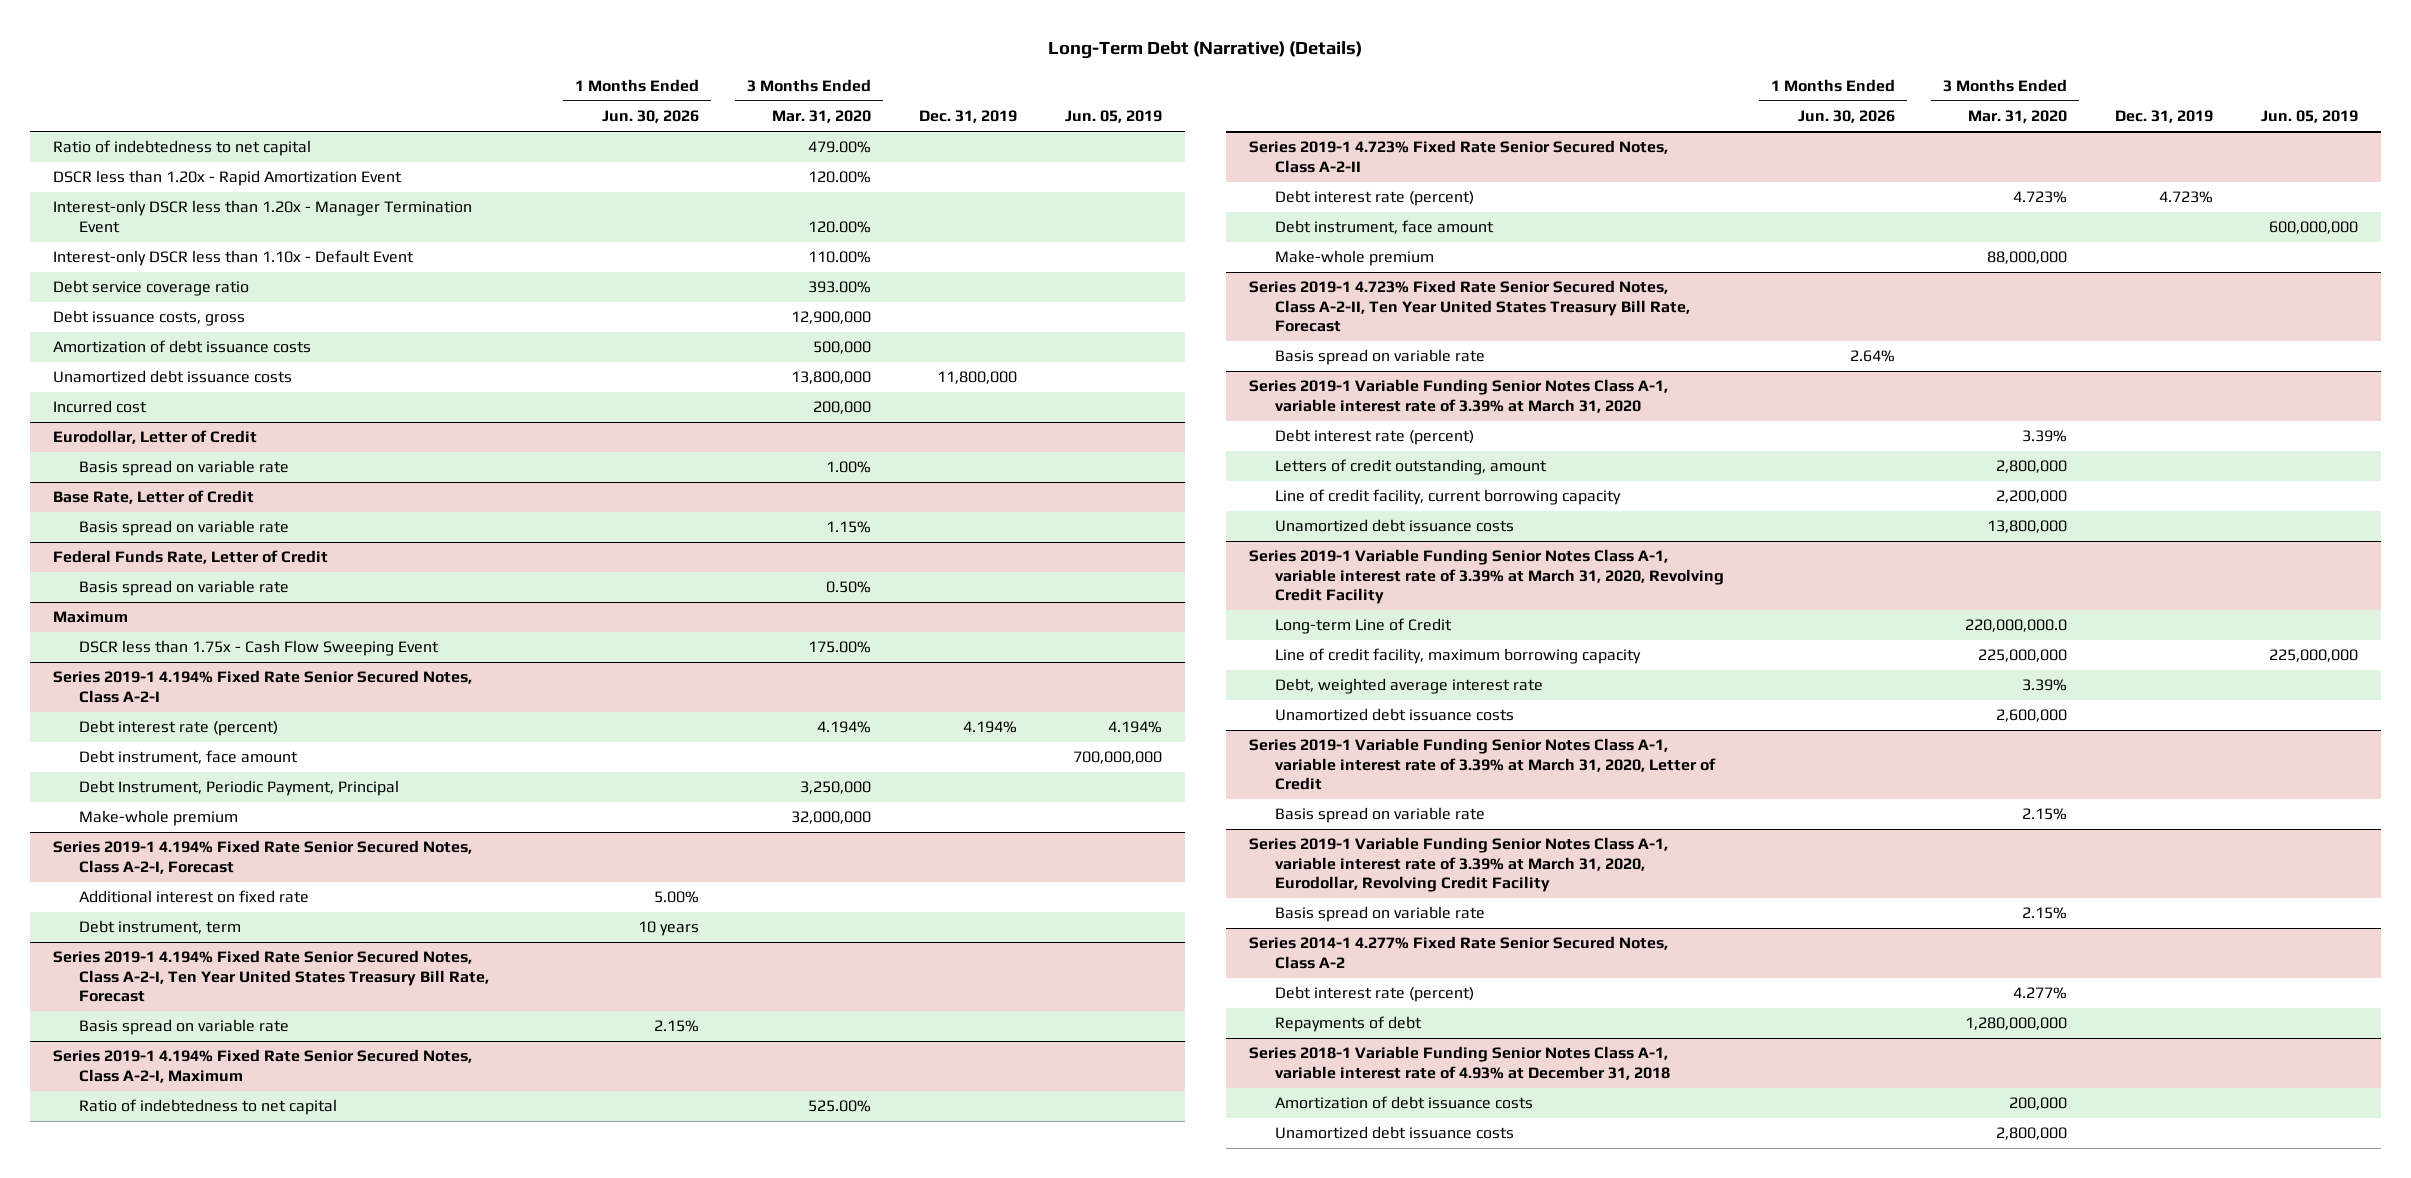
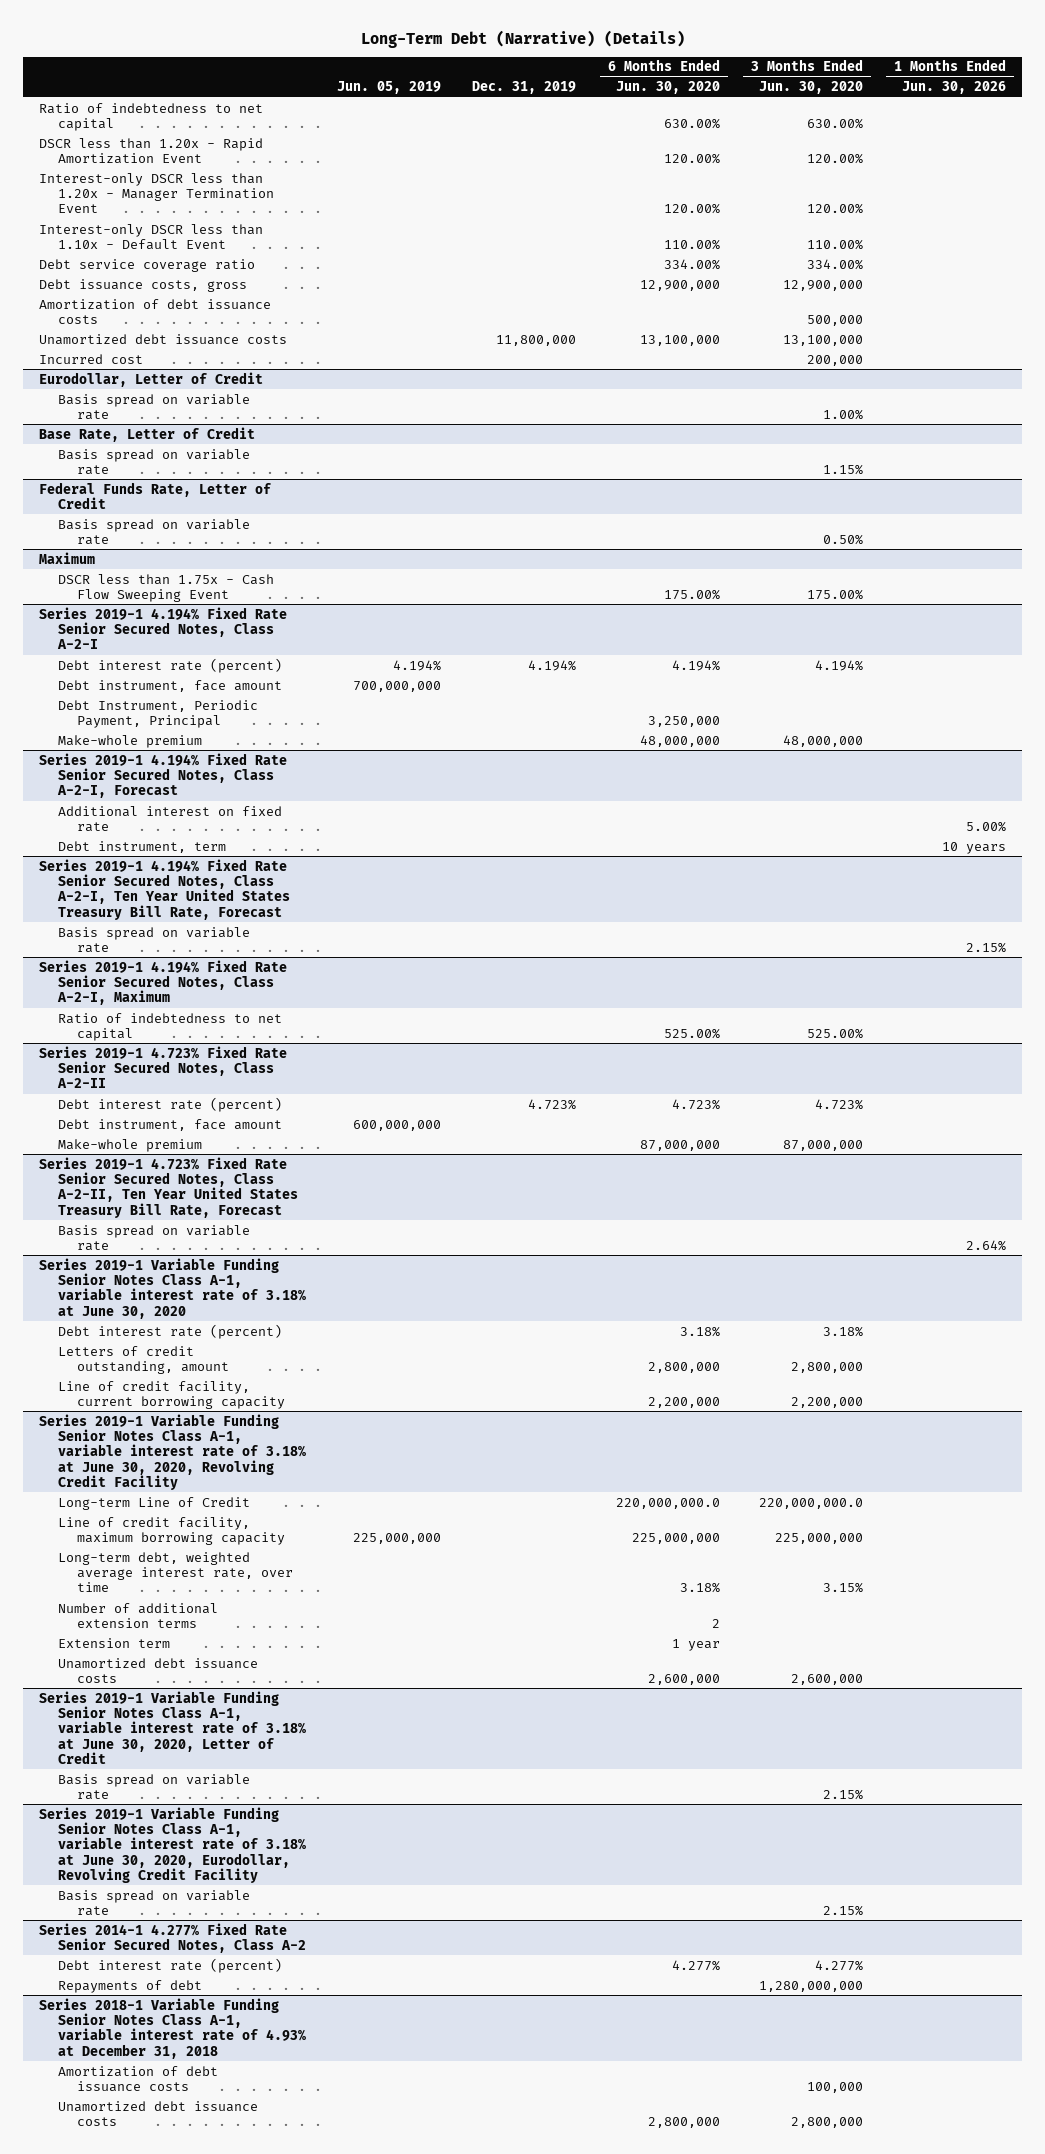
- | 1 Months Ended Jun. 30, 2026 | 3 Months Ended Mar. 31, 2020 | Dec. 31, 2019 | Jun. 05, 2019
+ | Jun. 05, 2019 | Dec. 31, 2019 | 6 Months Ended Jun. 30, 2020 | 3 Months Ended Jun. 30, 2020 | 1 Months Ended Jun. 30, 2026
- Series 2019-1 Variable Funding Senior Notes Class A-1, variable interest rate of 3.39% at March 31, 2020
+ Series 2019-1 Variable Funding Senior Notes Class A-1, variable interest rate of 3.18% at June 30, 2020
- Unamortized debt issuance costs | | 13,800,000 | |
- Series 2019-1 Variable Funding Senior Notes Class A-1, variable interest rate of 3.39% at March 31, 2020, Revolving Credit Facility
+ Series 2019-1 Variable Funding Senior Notes Class A-1, variable interest rate of 3.18% at June 30, 2020, Revolving Credit Facility
- Debt, weighted average interest rate | | 3.39% | |
+ Long-term debt, weighted average interest rate, over time | | | 3.18% | 3.15% |
+ Number of additional extension terms | | | 2 | |
+ Extension term | | | 1 year | |
- Series 2019-1 Variable Funding Senior Notes Class A-1, variable interest rate of 3.39% at March 31, 2020, Letter of Credit
+ Series 2019-1 Variable Funding Senior Notes Class A-1, variable interest rate of 3.18% at June 30, 2020, Letter of Credit
- Series 2019-1 Variable Funding Senior Notes Class A-1, variable interest rate of 3.39% at March 31, 2020, Eurodollar, Revolving Credit Facility
+ Series 2019-1 Variable Funding Senior Notes Class A-1, variable interest rate of 3.18% at June 30, 2020, Eurodollar, Revolving Credit Facility

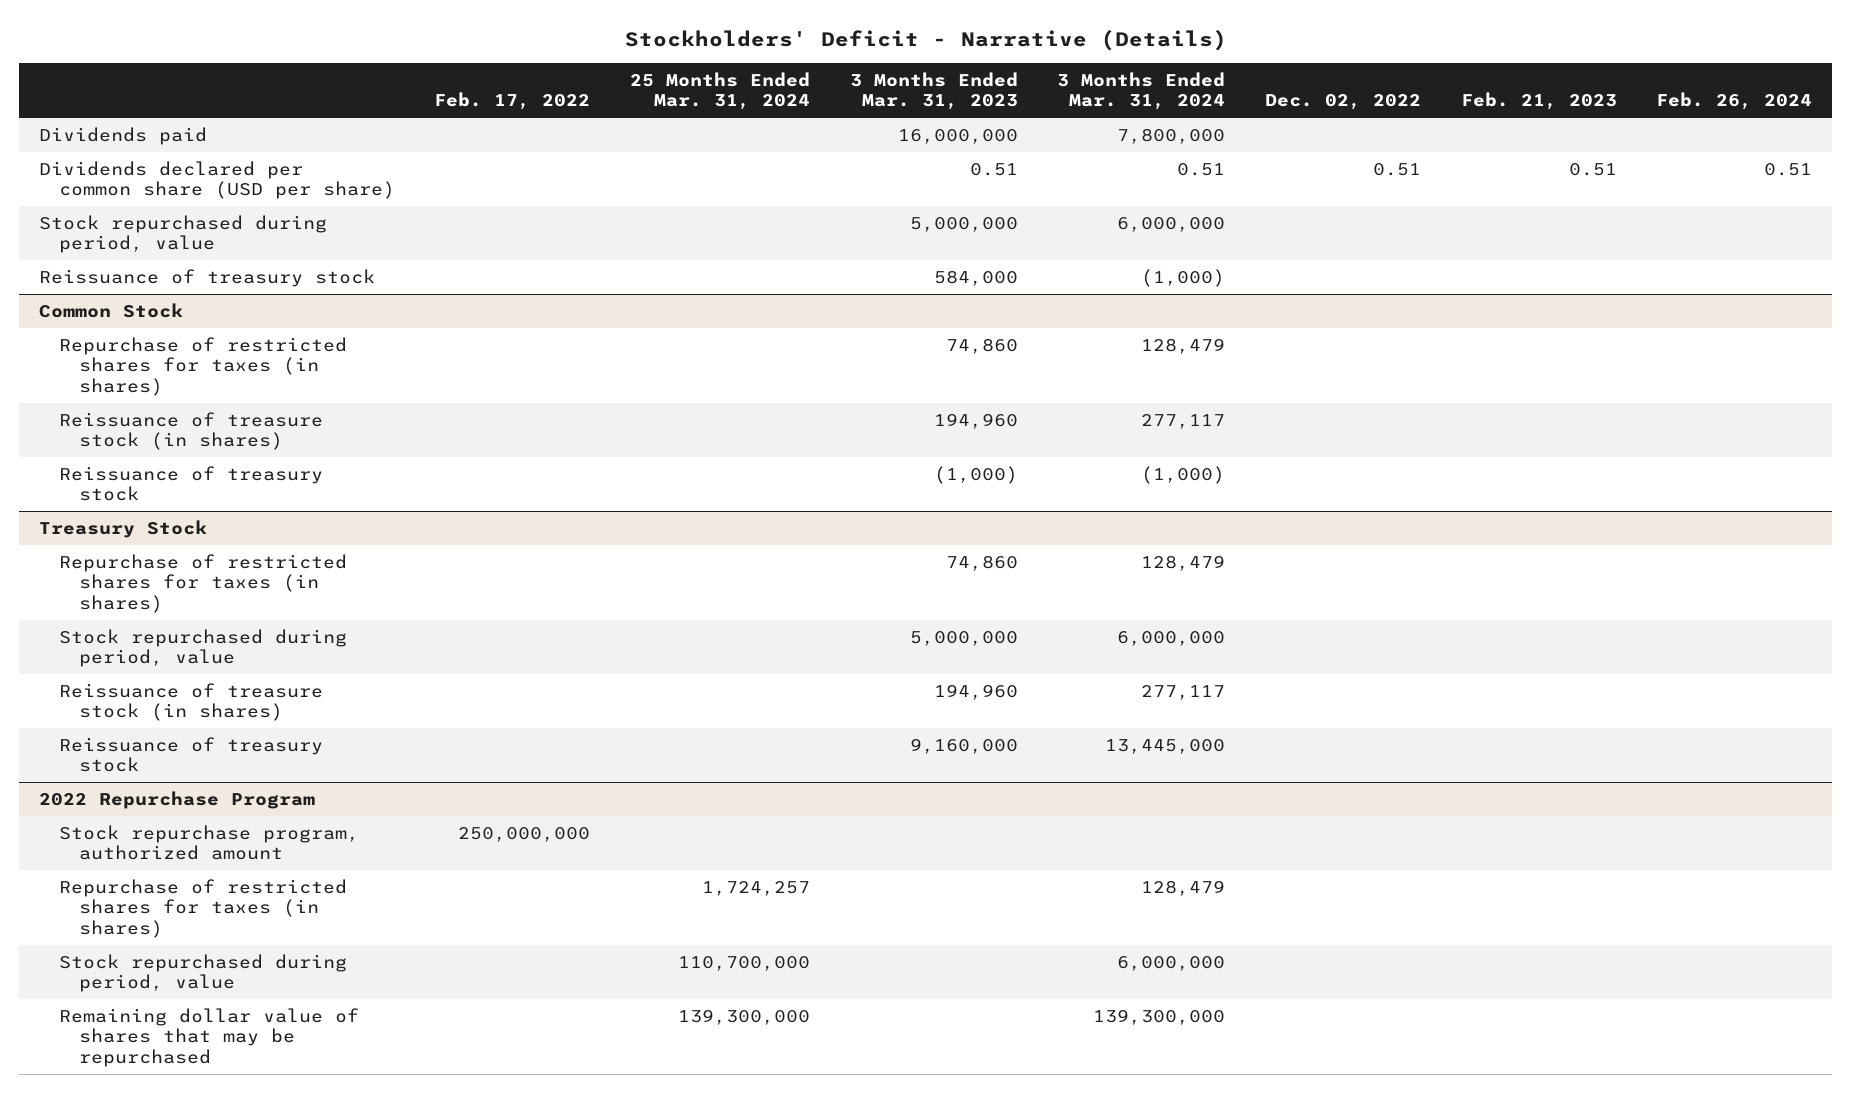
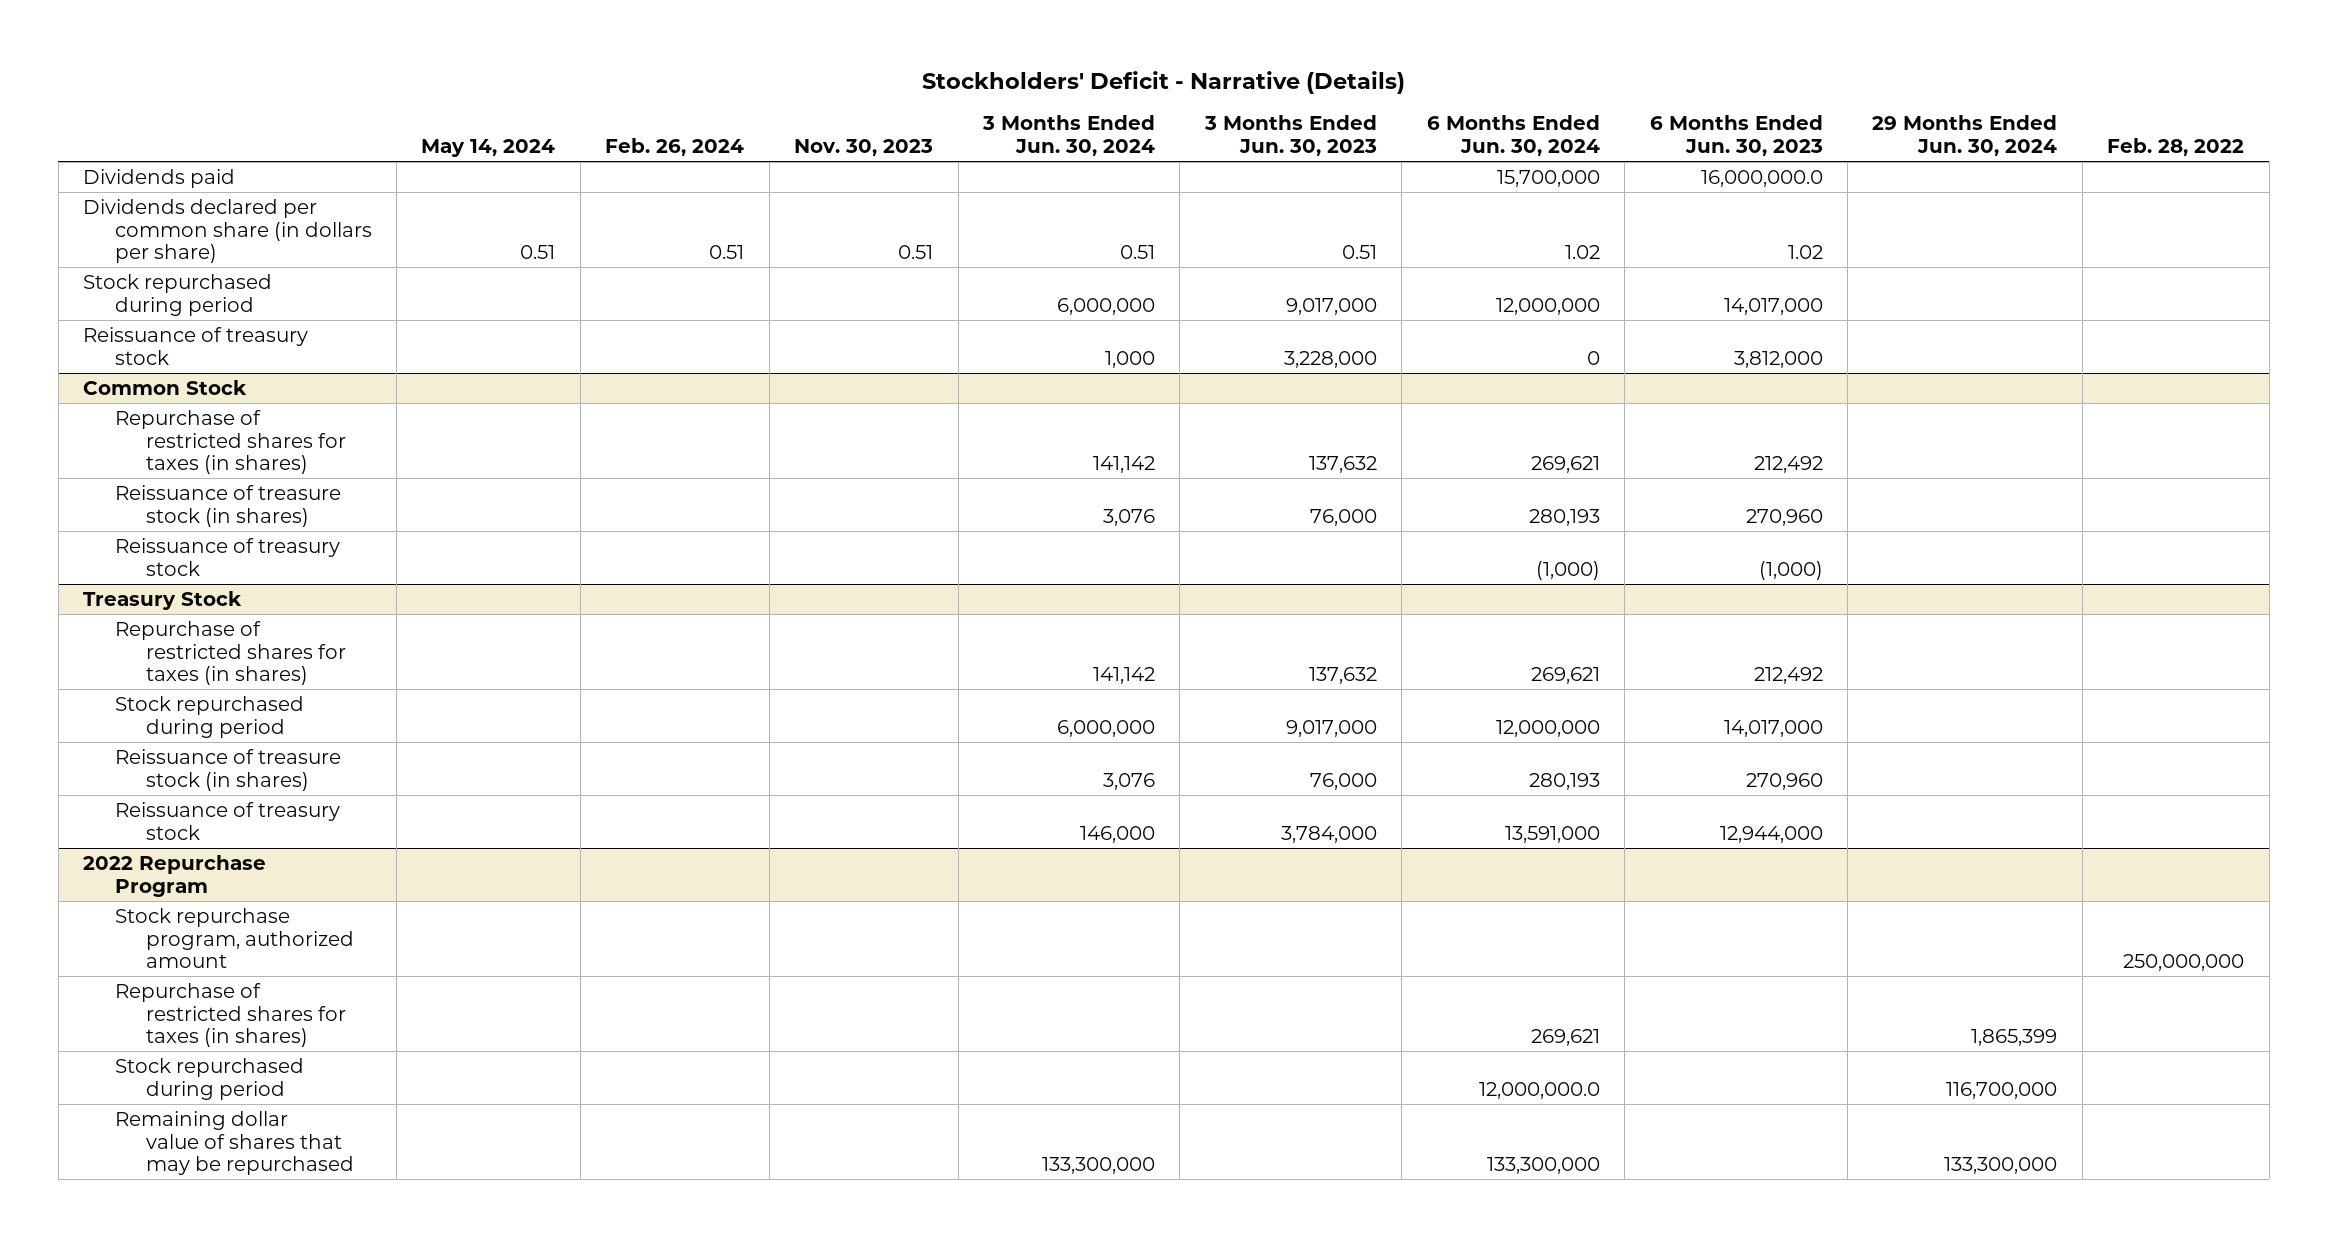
- | Feb. 17, 2022 | 25 Months Ended Mar. 31, 2024 | 3 Months Ended Mar. 31, 2023 | 3 Months Ended Mar. 31, 2024 | Dec. 02, 2022 | Feb. 21, 2023 | Feb. 26, 2024
+ | May 14, 2024 | Feb. 26, 2024 | Nov. 30, 2023 | 3 Months Ended Jun. 30, 2024 | 3 Months Ended Jun. 30, 2023 | 6 Months Ended Jun. 30, 2024 | 6 Months Ended Jun. 30, 2023 | 29 Months Ended Jun. 30, 2024 | Feb. 28, 2022
- Dividends declared per common share (USD per share) | | | 0.51 | 0.51 | 0.51 | 0.51 | 0.51
- Stock repurchased during period, value | | | 5,000,000 | 6,000,000 | | |
+ Dividends declared per common share (in dollars per share) | 0.51 | 0.51 | 0.51 | 0.51 | 0.51 | 1.02 | 1.02 | |
+ Stock repurchased during period | | | | 6,000,000 | 9,017,000 | 12,000,000 | 14,017,000 | |
@ Treasury Stock
- Stock repurchased during period, value | | | 5,000,000 | 6,000,000 | | |
+ Stock repurchased during period | | | | 6,000,000 | 9,017,000 | 12,000,000 | 14,017,000 | |
@ 2022 Repurchase Program
- Stock repurchased during period, value | | 110,700,000 | | 6,000,000 | | |
+ Stock repurchased during period | | | | | | 12,000,000.0 | | 116,700,000 |

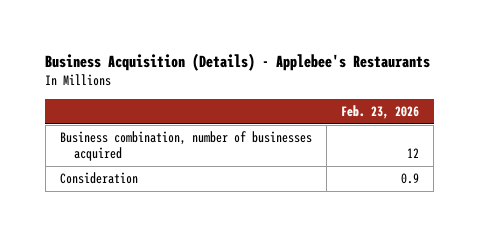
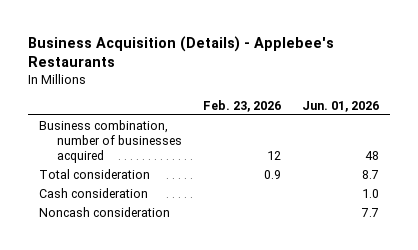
- | Feb. 23, 2026
+ | Feb. 23, 2026 | Jun. 01, 2026
- Consideration | 0.9
+ Total consideration | 0.9 | 8.7
+ Cash consideration | | 1.0
+ Noncash consideration | | 7.7

